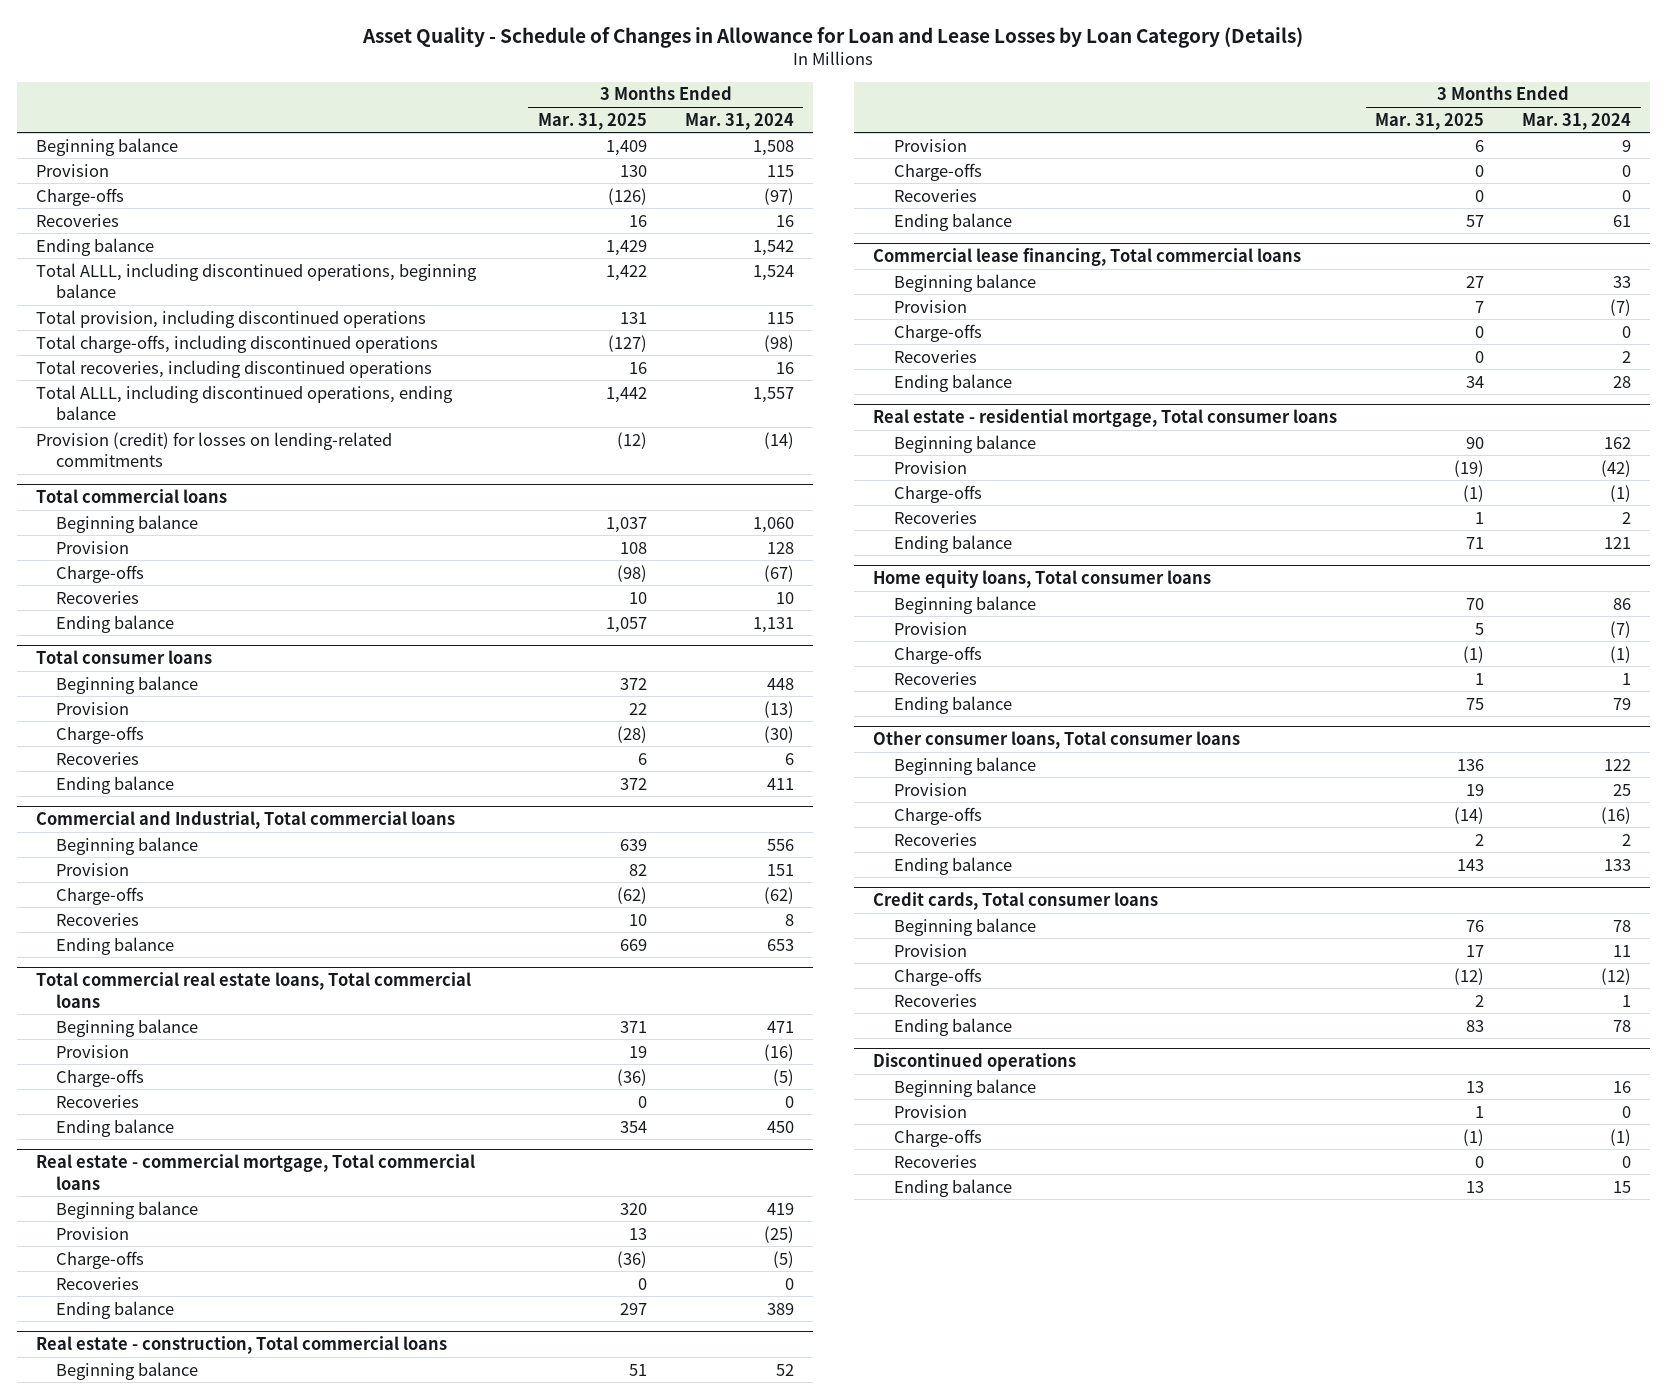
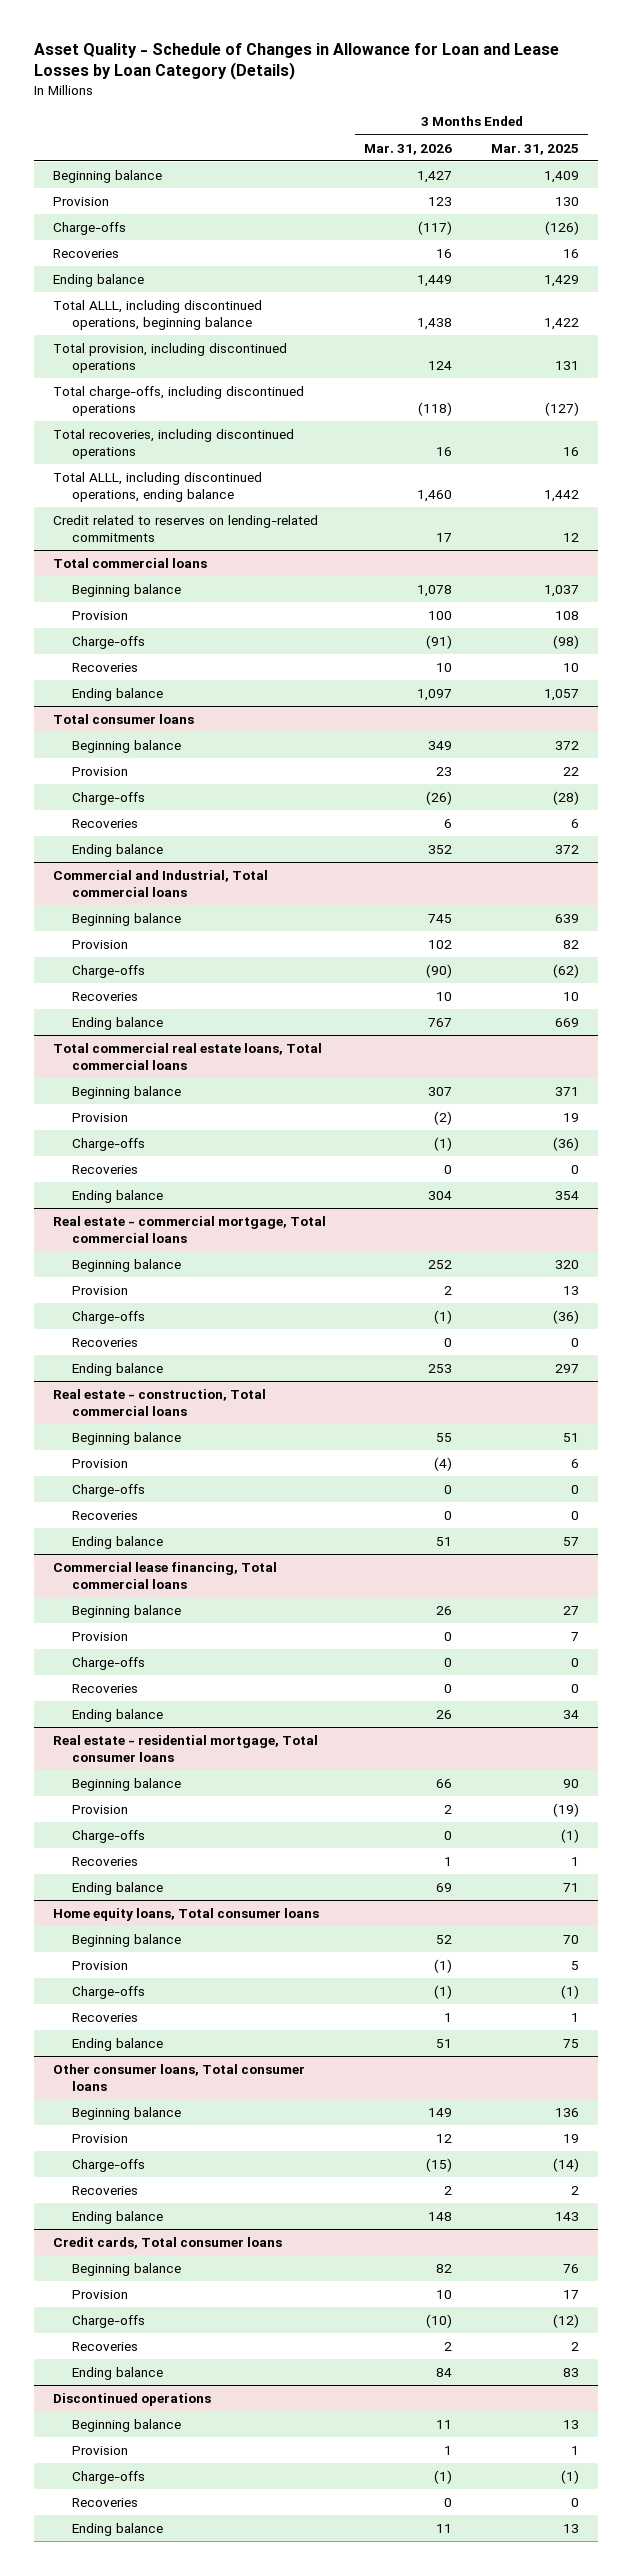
- | 3 Months Ended Mar. 31, 2025 | 3 Months Ended Mar. 31, 2024
+ | 3 Months Ended Mar. 31, 2026 | 3 Months Ended Mar. 31, 2025
- Provision (credit) for losses on lending-related commitments | (12) | (14)
+ Credit related to reserves on lending-related commitments | 17 | 12

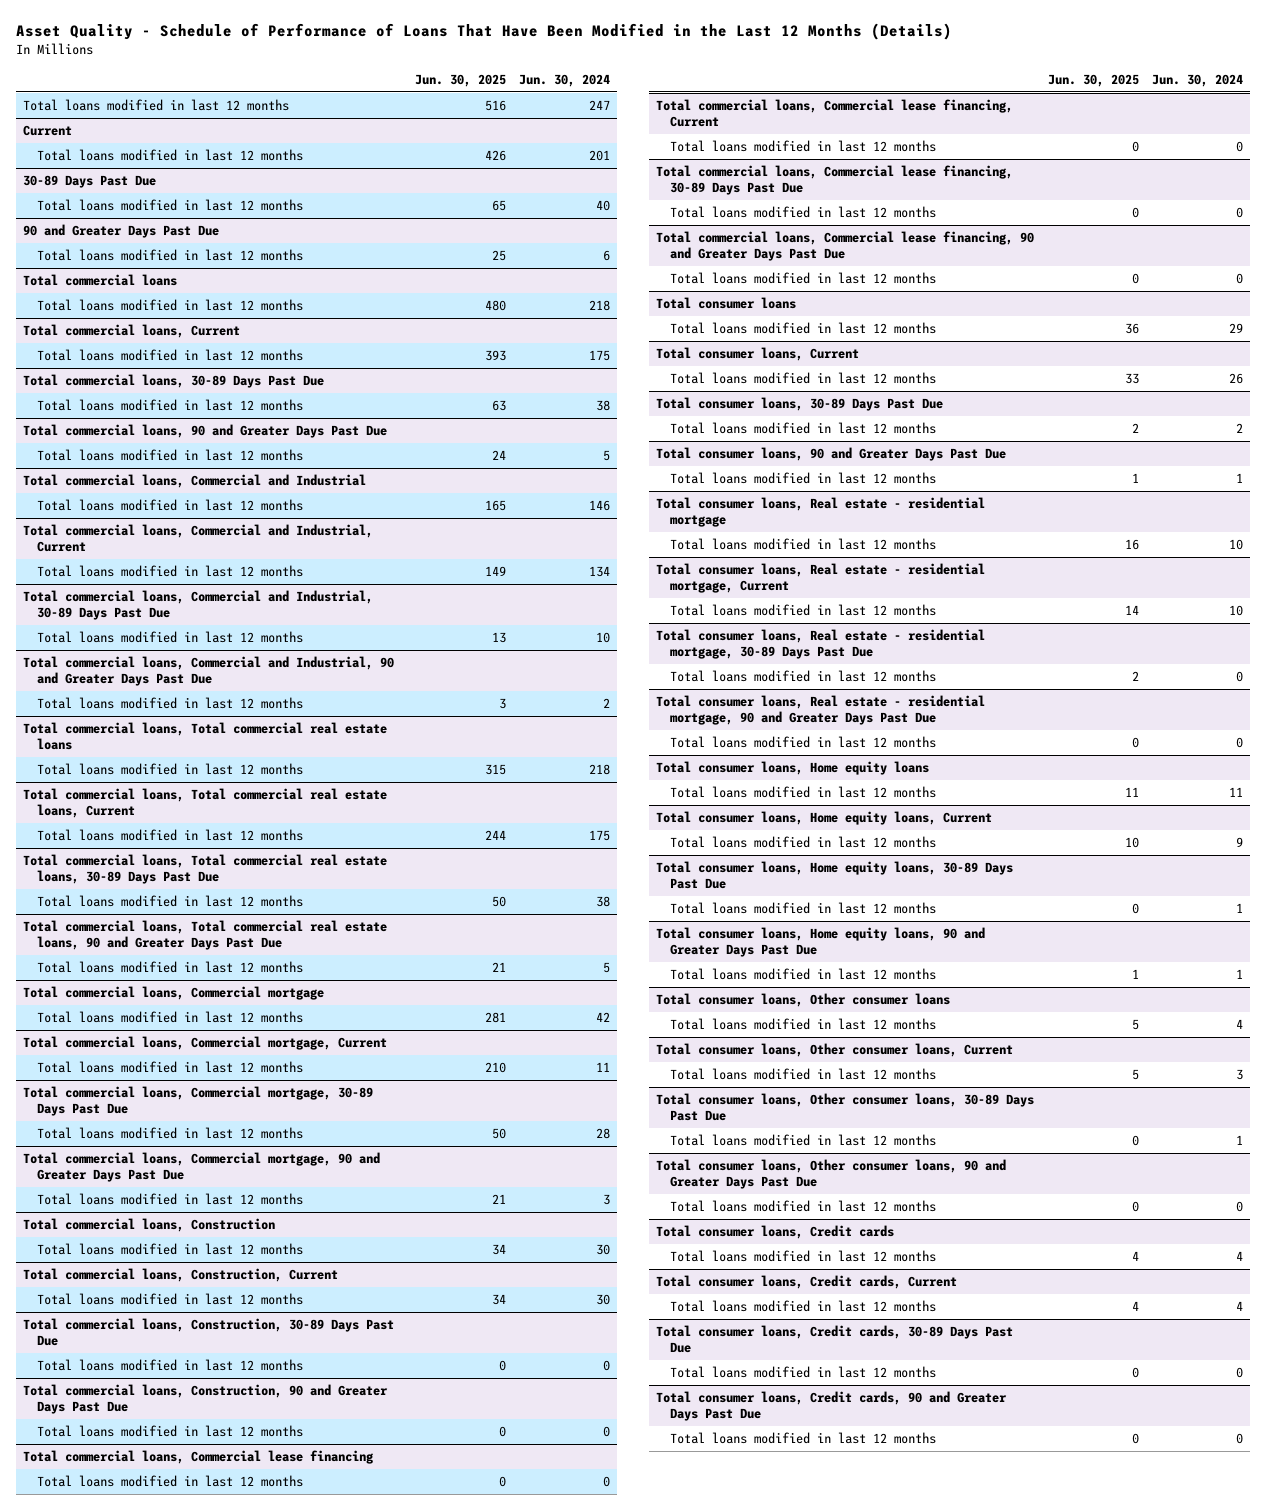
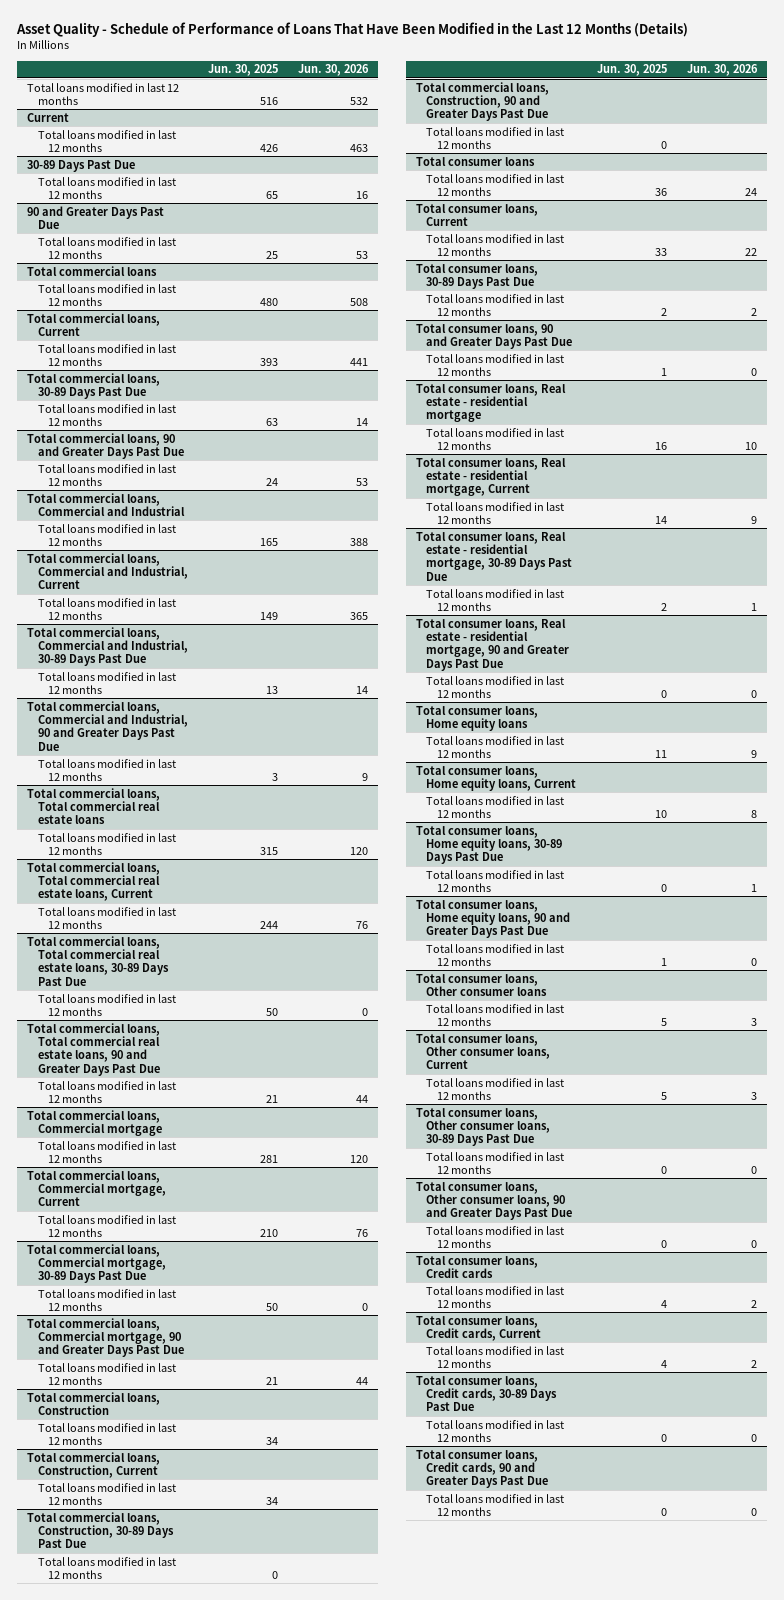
- | Jun. 30, 2025 | Jun. 30, 2024
+ | Jun. 30, 2025 | Jun. 30, 2026
- Total commercial loans, Commercial lease financing
- Total loans modified in last 12 months | 0 | 0
- Total commercial loans, Commercial lease financing, Current
- Total loans modified in last 12 months | 0 | 0
- Total commercial loans, Commercial lease financing, 30-89 Days Past Due
- Total loans modified in last 12 months | 0 | 0
- Total commercial loans, Commercial lease financing, 90 and Greater Days Past Due
- Total loans modified in last 12 months | 0 | 0

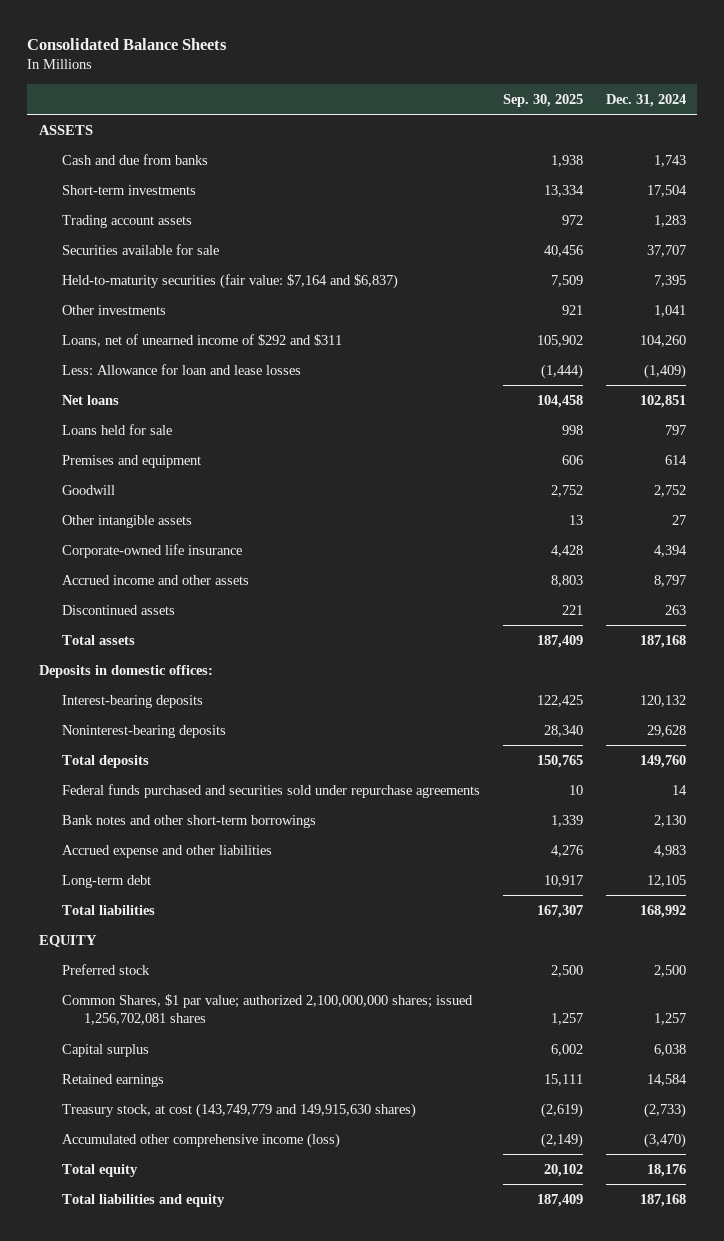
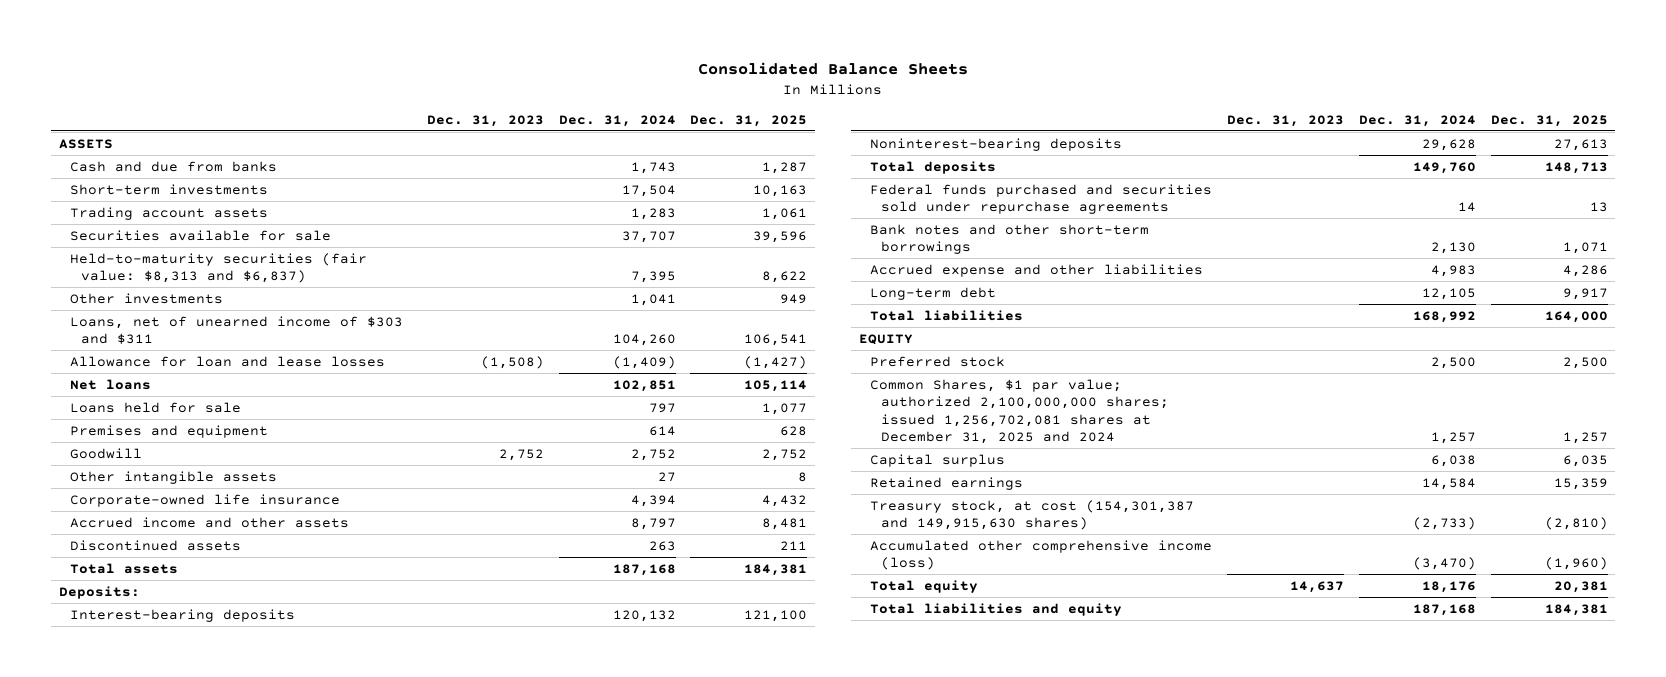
- | Sep. 30, 2025 | Dec. 31, 2024
+ | Dec. 31, 2023 | Dec. 31, 2024 | Dec. 31, 2025
- Held-to-maturity securities (fair value: $7,164 and $6,837) | 7,509 | 7,395
+ Held-to-maturity securities (fair value: $8,313 and $6,837) | | 7,395 | 8,622
- Loans, net of unearned income of $292 and $311 | 105,902 | 104,260
- Less: Allowance for loan and lease losses | (1,444) | (1,409)
+ Loans, net of unearned income of $303 and $311 | | 104,260 | 106,541
+ Allowance for loan and lease losses | (1,508) | (1,409) | (1,427)
- Deposits in domestic offices:
+ Deposits:
- Common Shares, $1 par value; authorized 2,100,000,000 shares; issued 1,256,702,081 shares | 1,257 | 1,257
+ Common Shares, $1 par value; authorized 2,100,000,000 shares; issued 1,256,702,081 shares at December 31, 2025 and 2024 | | 1,257 | 1,257
- Treasury stock, at cost (143,749,779 and 149,915,630 shares) | (2,619) | (2,733)
+ Treasury stock, at cost (154,301,387 and 149,915,630 shares) | | (2,733) | (2,810)

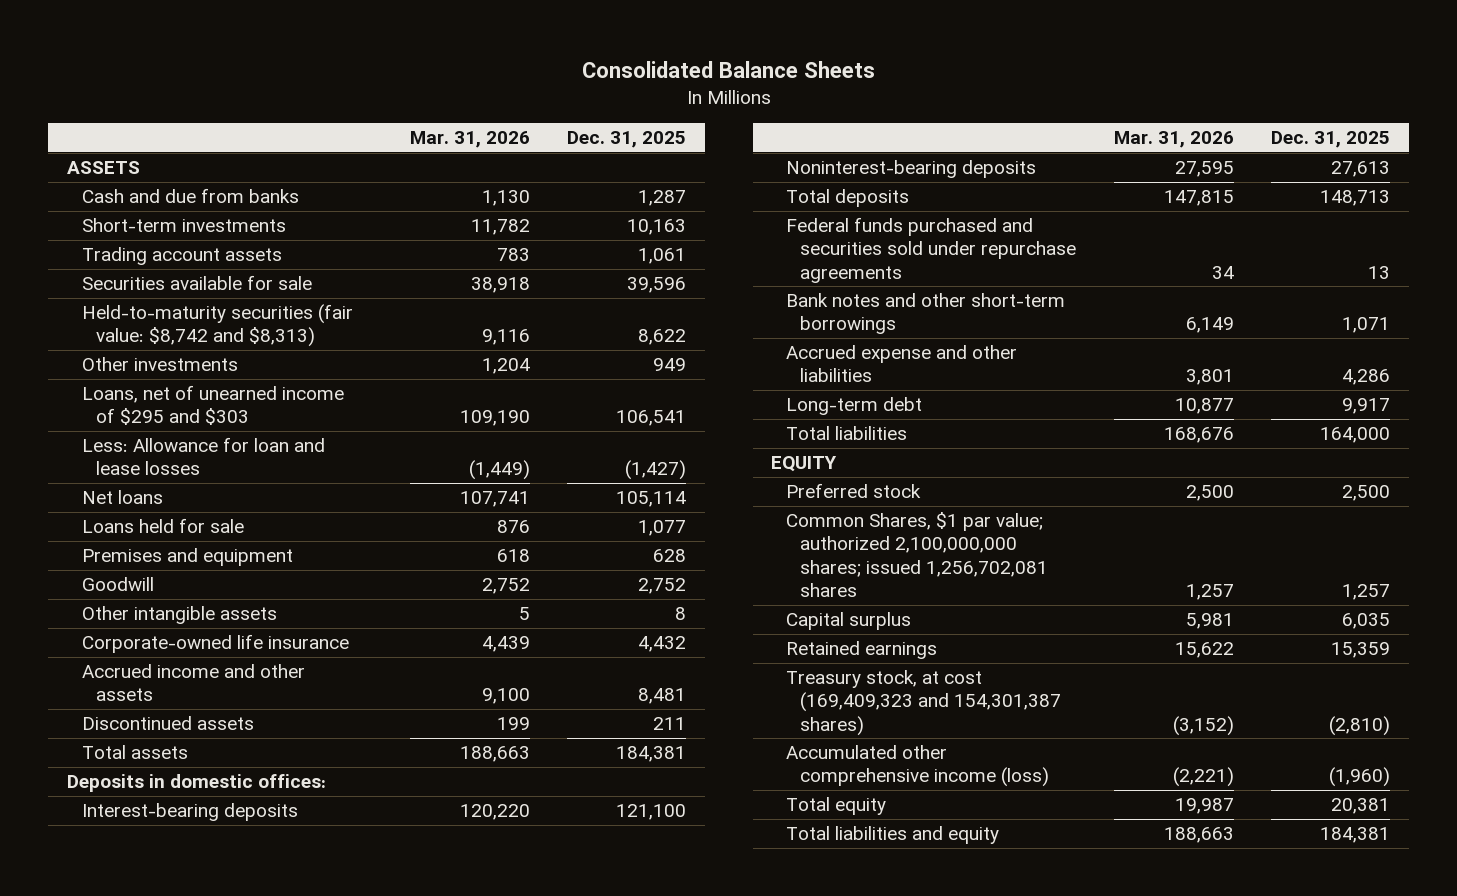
- | Dec. 31, 2023 | Dec. 31, 2024 | Dec. 31, 2025
+ | Mar. 31, 2026 | Dec. 31, 2025
- Held-to-maturity securities (fair value: $8,313 and $6,837) | | 7,395 | 8,622
+ Held-to-maturity securities (fair value: $8,742 and $8,313) | 9,116 | 8,622
- Loans, net of unearned income of $303 and $311 | | 104,260 | 106,541
- Allowance for loan and lease losses | (1,508) | (1,409) | (1,427)
+ Loans, net of unearned income of $295 and $303 | 109,190 | 106,541
+ Less: Allowance for loan and lease losses | (1,449) | (1,427)
- Deposits:
+ Deposits in domestic offices:
- Common Shares, $1 par value; authorized 2,100,000,000 shares; issued 1,256,702,081 shares at December 31, 2025 and 2024 | | 1,257 | 1,257
+ Common Shares, $1 par value; authorized 2,100,000,000 shares; issued 1,256,702,081 shares | 1,257 | 1,257
- Treasury stock, at cost (154,301,387 and 149,915,630 shares) | | (2,733) | (2,810)
+ Treasury stock, at cost (169,409,323 and 154,301,387 shares) | (3,152) | (2,810)

